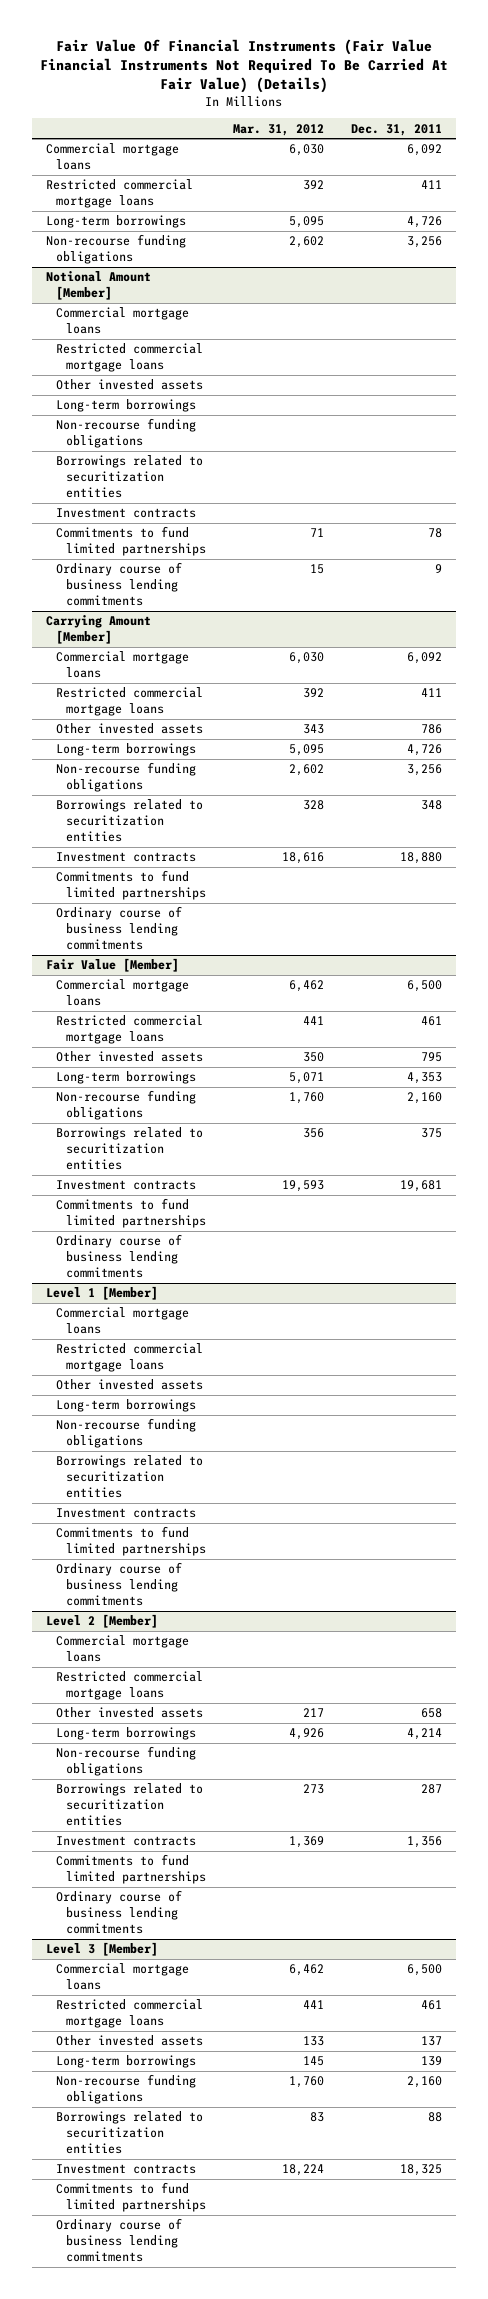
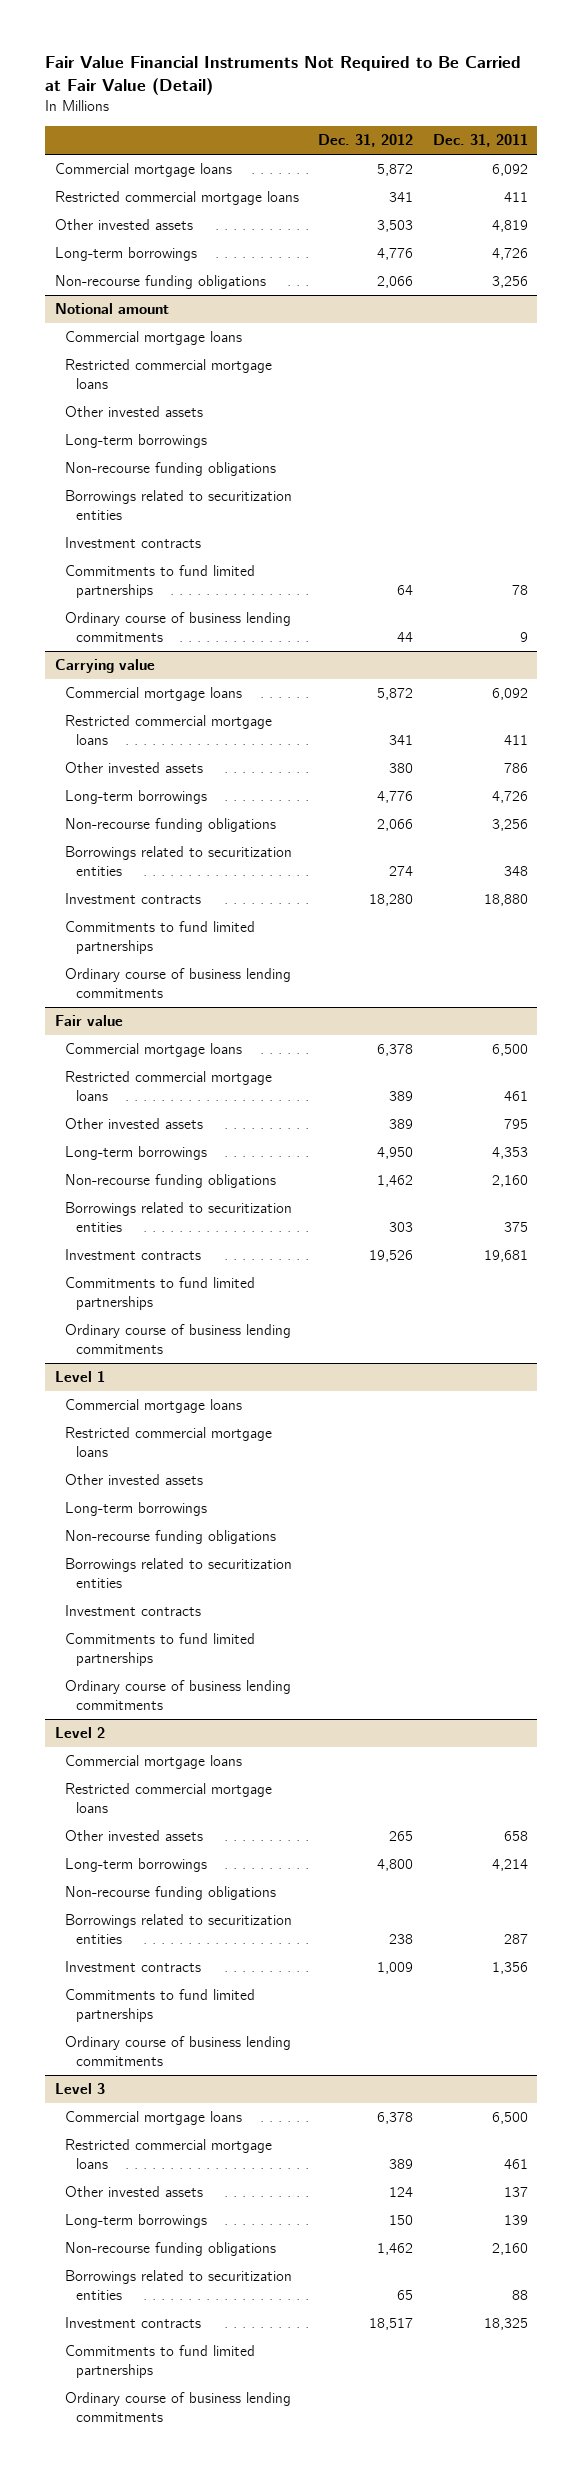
- Fair Value Of Financial Instruments (Fair Value Financial Instruments Not Required To Be Carried At Fair Value) (Details)
+ Fair Value Financial Instruments Not Required to Be Carried at Fair Value (Detail)
- | Mar. 31, 2012 | Dec. 31, 2011
+ | Dec. 31, 2012 | Dec. 31, 2011
+ Other invested assets | 3,503 | 4,819
- Notional Amount [Member]
+ Notional amount
- Carrying Amount [Member]
+ Carrying value
- Fair Value [Member]
+ Fair value
- Level 1 [Member]
+ Level 1
- Level 2 [Member]
+ Level 2
- Level 3 [Member]
+ Level 3

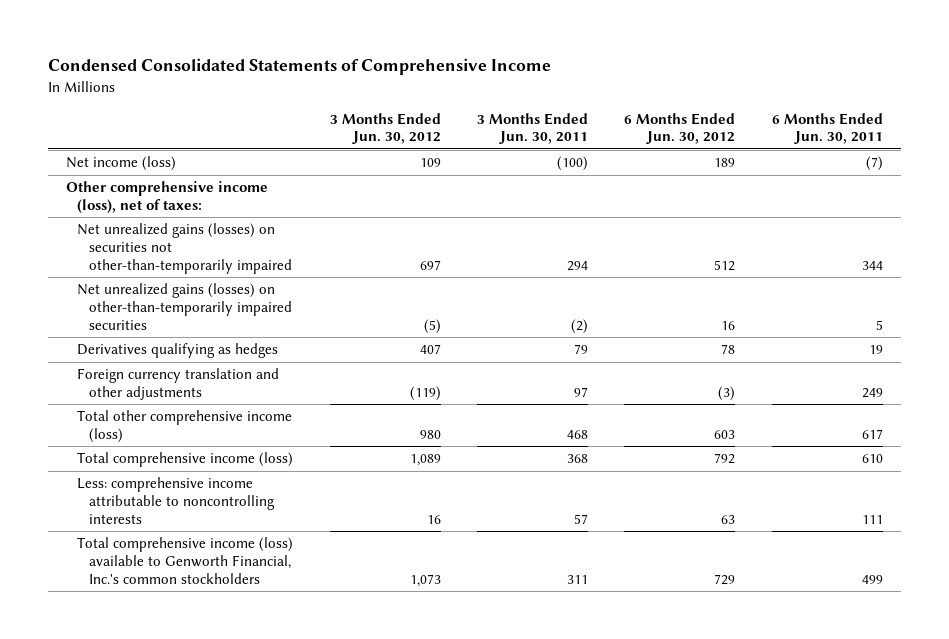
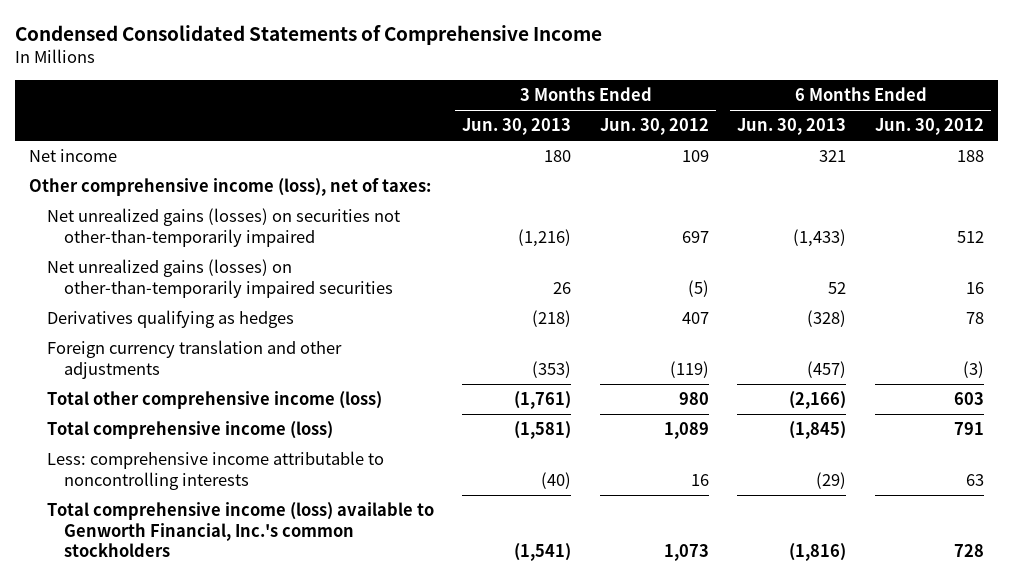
- | 3 Months Ended Jun. 30, 2012 | 3 Months Ended Jun. 30, 2011 | 6 Months Ended Jun. 30, 2012 | 6 Months Ended Jun. 30, 2011
+ | 3 Months Ended Jun. 30, 2013 | 3 Months Ended Jun. 30, 2012 | 6 Months Ended Jun. 30, 2013 | 6 Months Ended Jun. 30, 2012
- Net income (loss) | 109 | (100) | 189 | (7)
+ Net income | 180 | 109 | 321 | 188
- Total comprehensive income (loss) | 1,089 | 368 | 792 | 610
+ Total comprehensive income (loss) | (1,581) | 1,089 | (1,845) | 791
- Total comprehensive income (loss) available to Genworth Financial, Inc.'s common stockholders | 1,073 | 311 | 729 | 499
+ Total comprehensive income (loss) available to Genworth Financial, Inc.'s common stockholders | (1,541) | 1,073 | (1,816) | 728

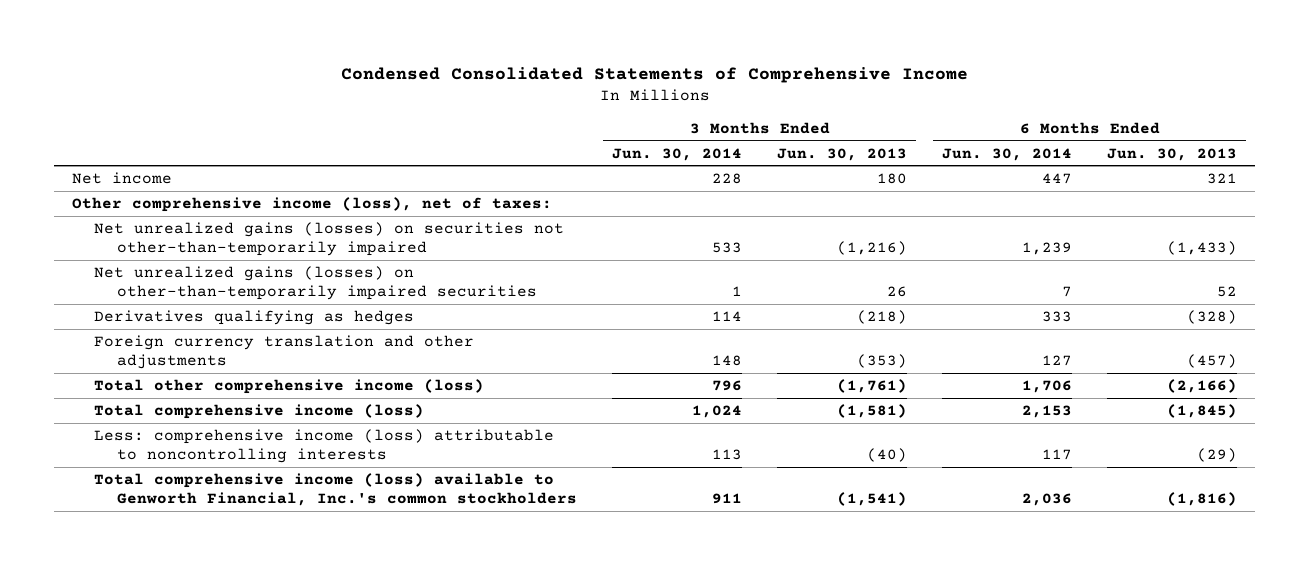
- | 3 Months Ended Jun. 30, 2013 | 3 Months Ended Jun. 30, 2012 | 6 Months Ended Jun. 30, 2013 | 6 Months Ended Jun. 30, 2012
+ | 3 Months Ended Jun. 30, 2014 | 3 Months Ended Jun. 30, 2013 | 6 Months Ended Jun. 30, 2014 | 6 Months Ended Jun. 30, 2013
- Less: comprehensive income attributable to noncontrolling interests | (40) | 16 | (29) | 63
+ Less: comprehensive income (loss) attributable to noncontrolling interests | 113 | (40) | 117 | (29)

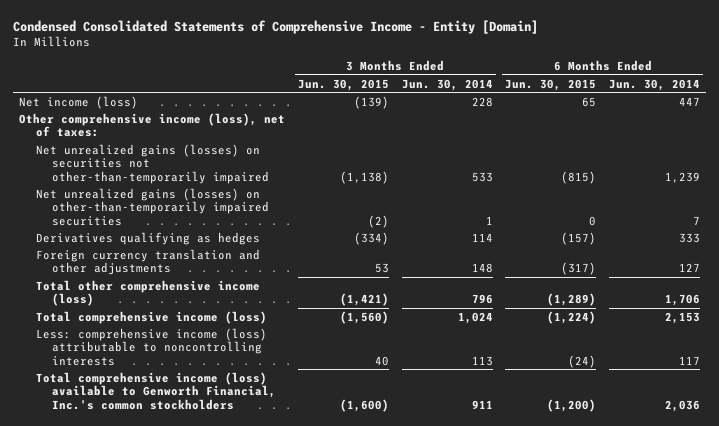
- Condensed Consolidated Statements of Comprehensive Income
+ Condensed Consolidated Statements of Comprehensive Income - Entity [Domain]
- | 3 Months Ended Jun. 30, 2014 | 3 Months Ended Jun. 30, 2013 | 6 Months Ended Jun. 30, 2014 | 6 Months Ended Jun. 30, 2013
+ | 3 Months Ended Jun. 30, 2015 | 3 Months Ended Jun. 30, 2014 | 6 Months Ended Jun. 30, 2015 | 6 Months Ended Jun. 30, 2014
- Net income | 228 | 180 | 447 | 321
+ Net income (loss) | (139) | 228 | 65 | 447

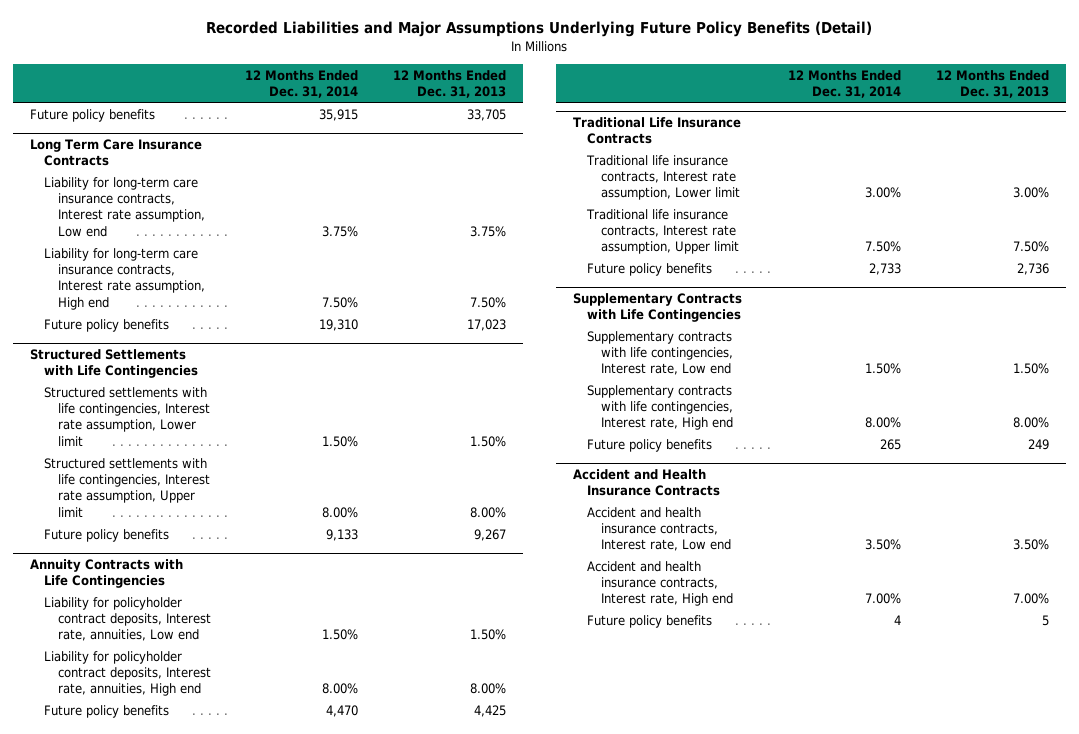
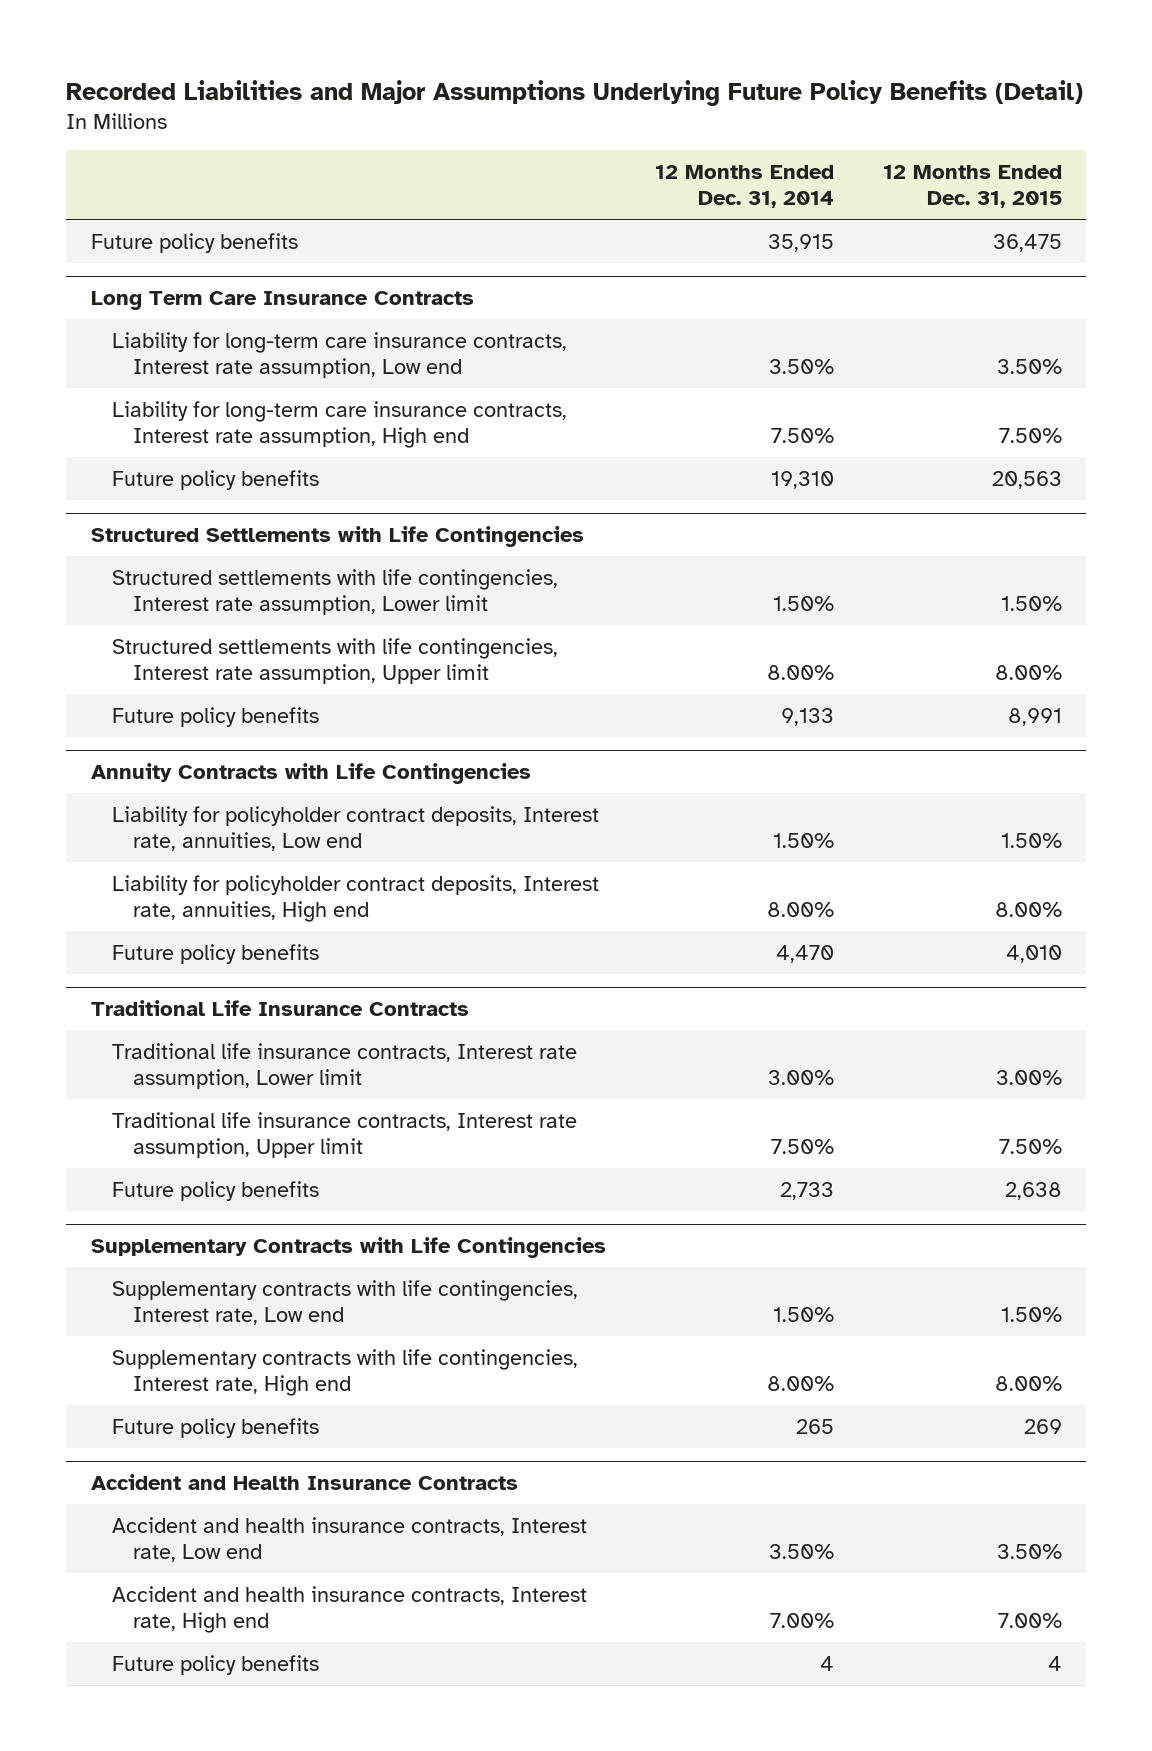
- | 12 Months Ended Dec. 31, 2014 | 12 Months Ended Dec. 31, 2013
+ | 12 Months Ended Dec. 31, 2014 | 12 Months Ended Dec. 31, 2015
@ Long Term Care Insurance Contracts
- Liability for long-term care insurance contracts, Interest rate assumption, Low end | 3.75% | 3.75%
+ Liability for long-term care insurance contracts, Interest rate assumption, Low end | 3.50% | 3.50%

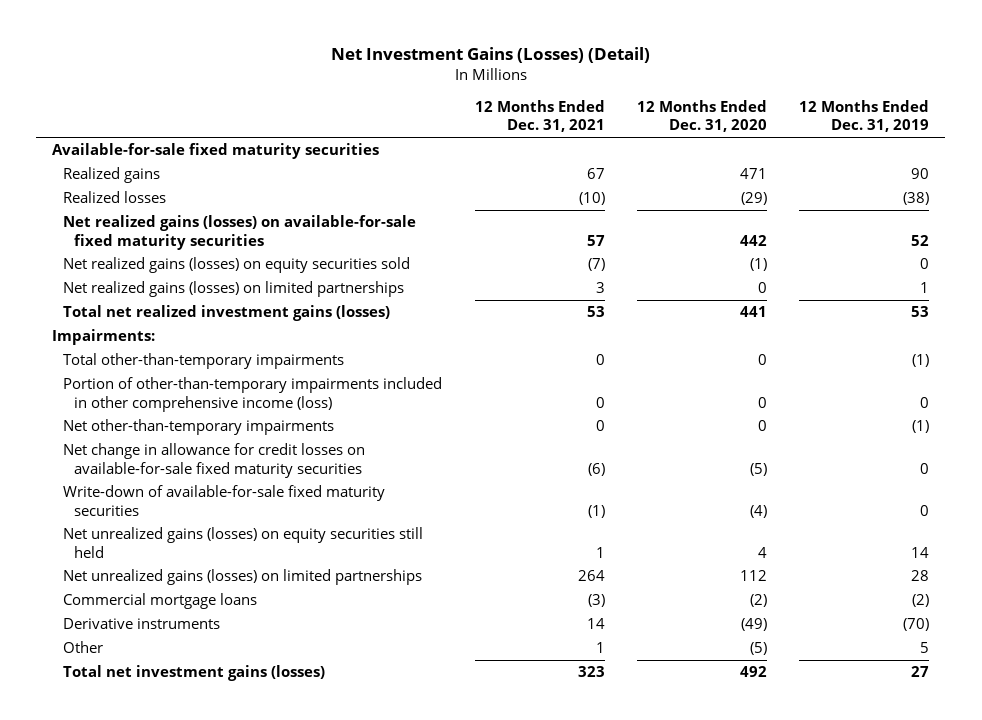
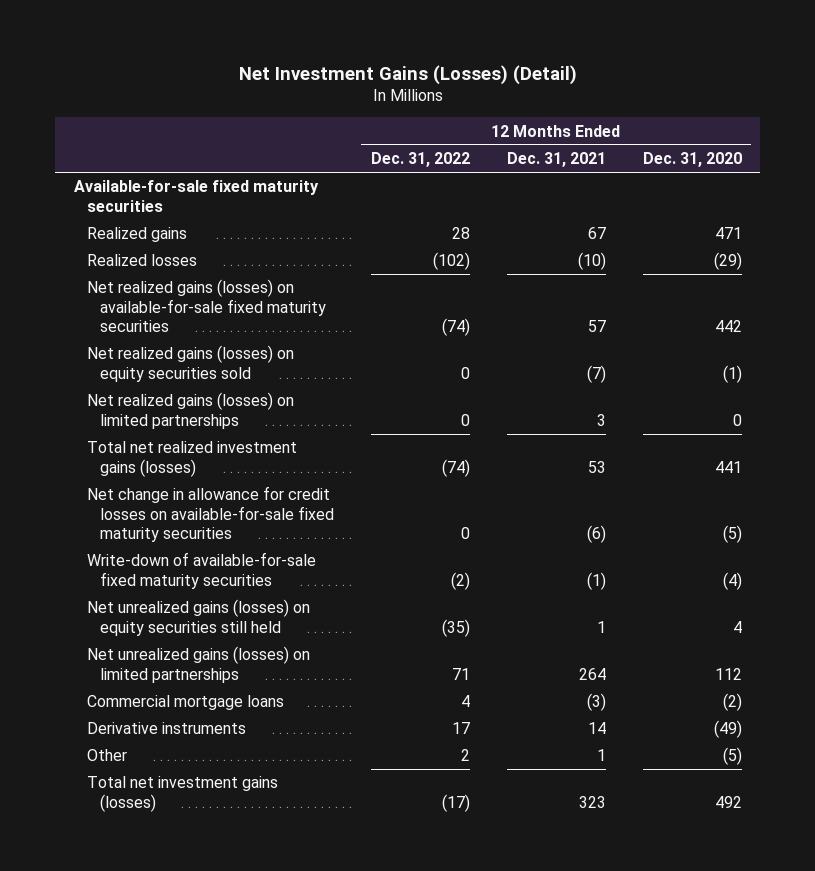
- | 12 Months Ended Dec. 31, 2021 | 12 Months Ended Dec. 31, 2020 | 12 Months Ended Dec. 31, 2019
+ | 12 Months Ended Dec. 31, 2022 | 12 Months Ended Dec. 31, 2021 | 12 Months Ended Dec. 31, 2020
- Impairments:
- Total other-than-temporary impairments | 0 | 0 | (1)
- Portion of other-than-temporary impairments included in other comprehensive income (loss) | 0 | 0 | 0
- Net other-than-temporary impairments | 0 | 0 | (1)

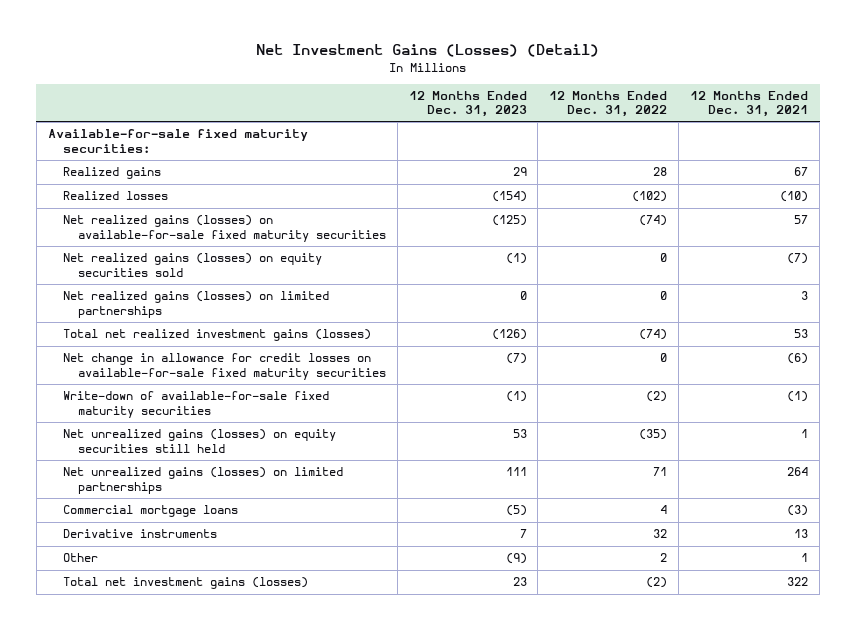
- | 12 Months Ended Dec. 31, 2022 | 12 Months Ended Dec. 31, 2021 | 12 Months Ended Dec. 31, 2020
+ | 12 Months Ended Dec. 31, 2023 | 12 Months Ended Dec. 31, 2022 | 12 Months Ended Dec. 31, 2021
- Available-for-sale fixed maturity securities
+ Available-for-sale fixed maturity securities:
- Derivative instruments | 17 | 14 | (49)
+ Derivative instruments | 7 | 32 | 13
- Total net investment gains (losses) | (17) | 323 | 492
+ Total net investment gains (losses) | 23 | (2) | 322

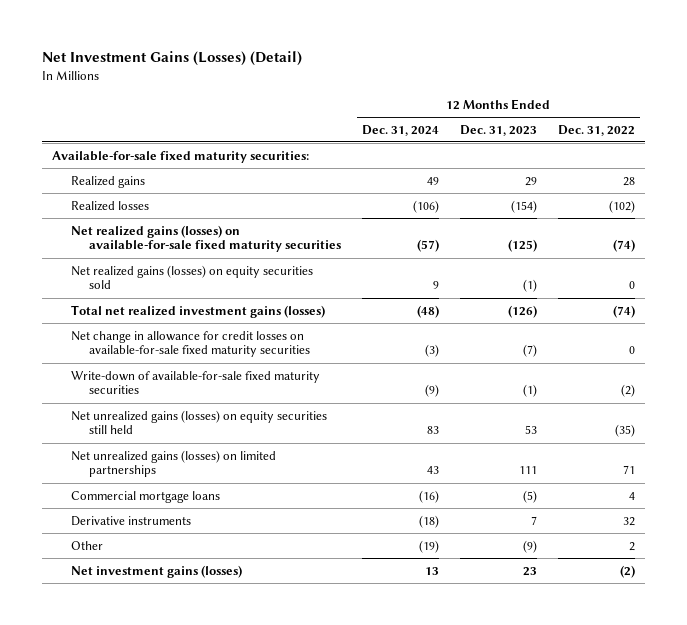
- | 12 Months Ended Dec. 31, 2023 | 12 Months Ended Dec. 31, 2022 | 12 Months Ended Dec. 31, 2021
+ | 12 Months Ended Dec. 31, 2024 | 12 Months Ended Dec. 31, 2023 | 12 Months Ended Dec. 31, 2022
- Net realized gains (losses) on limited partnerships | 0 | 0 | 3
- Total net investment gains (losses) | 23 | (2) | 322
+ Net investment gains (losses) | 13 | 23 | (2)

